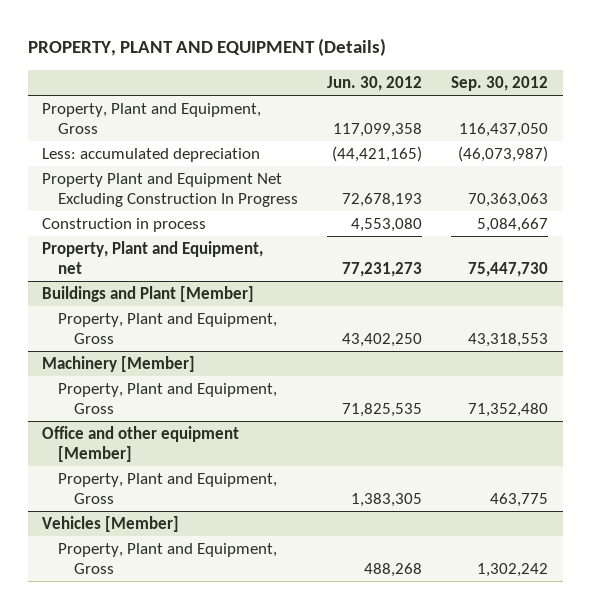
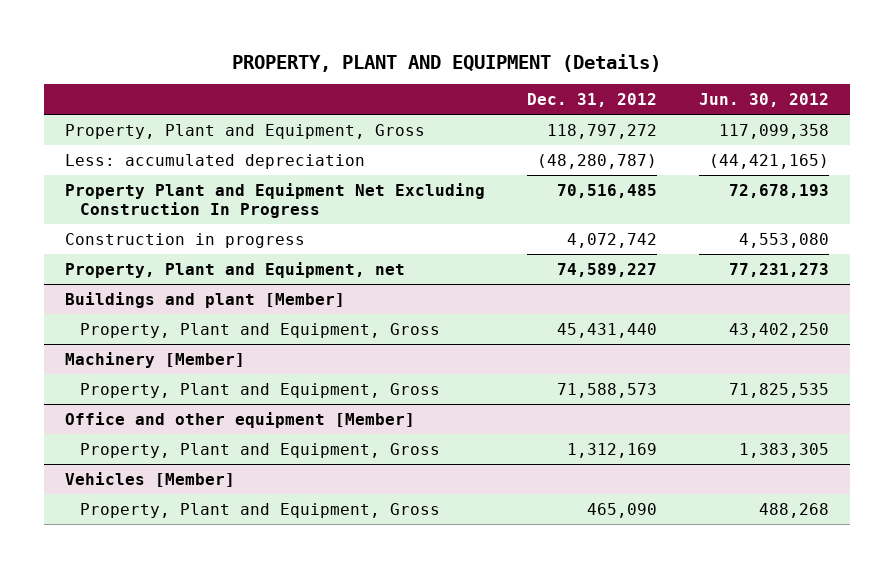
- | Jun. 30, 2012 | Sep. 30, 2012
+ | Dec. 31, 2012 | Jun. 30, 2012
- Construction in process | 4,553,080 | 5,084,667
+ Construction in progress | 4,072,742 | 4,553,080
- Buildings and Plant [Member]
+ Buildings and plant [Member]

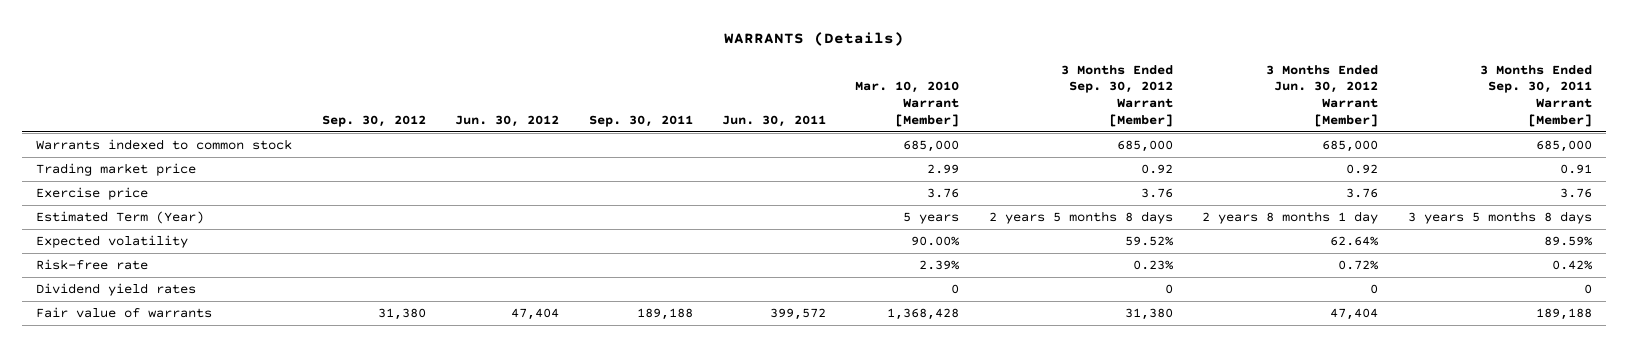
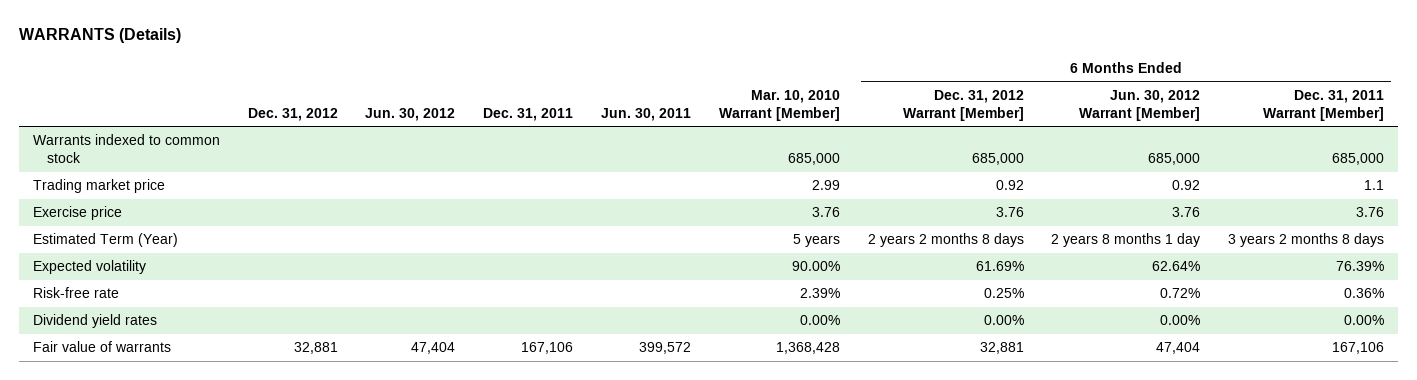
- | Sep. 30, 2012 | Jun. 30, 2012 | Sep. 30, 2011 | Jun. 30, 2011 | Mar. 10, 2010 Warrant [Member] | 3 Months Ended Sep. 30, 2012 Warrant [Member] | 3 Months Ended Jun. 30, 2012 Warrant [Member] | 3 Months Ended Sep. 30, 2011 Warrant [Member]
+ | Dec. 31, 2012 | Jun. 30, 2012 | Dec. 31, 2011 | Jun. 30, 2011 | Mar. 10, 2010 Warrant [Member] | 6 Months Ended Dec. 31, 2012 Warrant [Member] | 6 Months Ended Jun. 30, 2012 Warrant [Member] | 6 Months Ended Dec. 31, 2011 Warrant [Member]
- Dividend yield rates | | | | | 0 | 0 | 0 | 0
+ Dividend yield rates | | | | | 0.00% | 0.00% | 0.00% | 0.00%

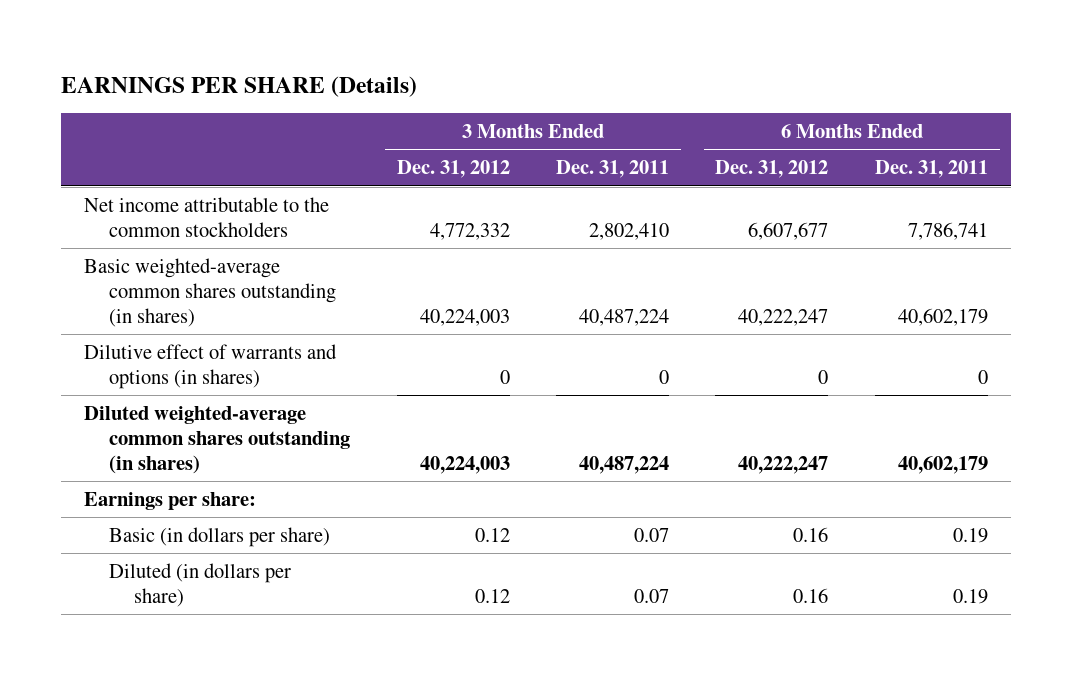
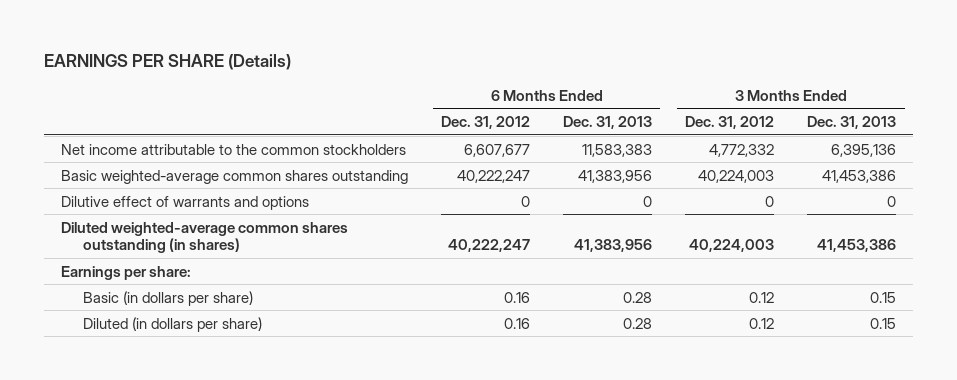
- | 3 Months Ended Dec. 31, 2012 | 3 Months Ended Dec. 31, 2011 | 6 Months Ended Dec. 31, 2012 | 6 Months Ended Dec. 31, 2011
+ | 6 Months Ended Dec. 31, 2012 | 6 Months Ended Dec. 31, 2013 | 3 Months Ended Dec. 31, 2012 | 3 Months Ended Dec. 31, 2013
- Basic weighted-average common shares outstanding (in shares) | 40,224,003 | 40,487,224 | 40,222,247 | 40,602,179
- Dilutive effect of warrants and options (in shares) | 0 | 0 | 0 | 0
+ Basic weighted-average common shares outstanding | 40,222,247 | 41,383,956 | 40,224,003 | 41,453,386
+ Dilutive effect of warrants and options | 0 | 0 | 0 | 0

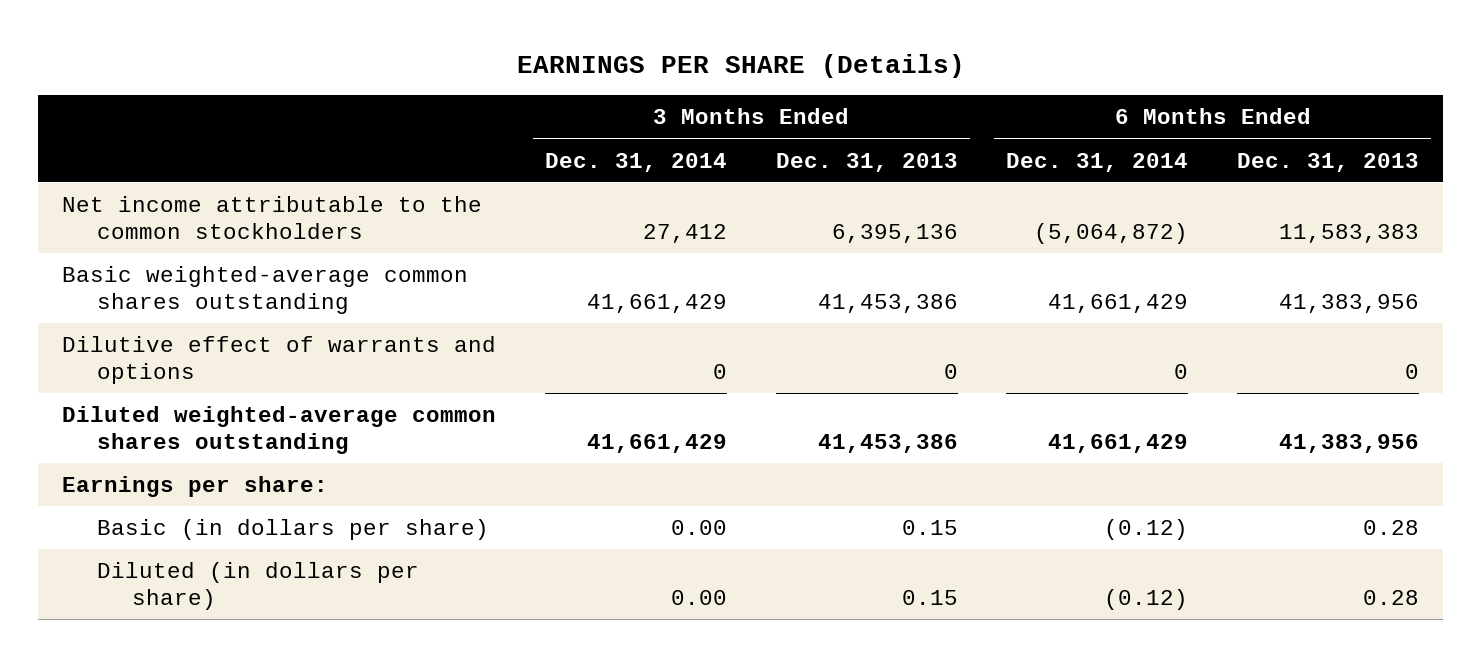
- | 6 Months Ended Dec. 31, 2012 | 6 Months Ended Dec. 31, 2013 | 3 Months Ended Dec. 31, 2012 | 3 Months Ended Dec. 31, 2013
+ | 3 Months Ended Dec. 31, 2014 | 3 Months Ended Dec. 31, 2013 | 6 Months Ended Dec. 31, 2014 | 6 Months Ended Dec. 31, 2013
- Diluted weighted-average common shares outstanding (in shares) | 40,222,247 | 41,383,956 | 40,224,003 | 41,453,386
+ Diluted weighted-average common shares outstanding | 41,661,429 | 41,453,386 | 41,661,429 | 41,383,956

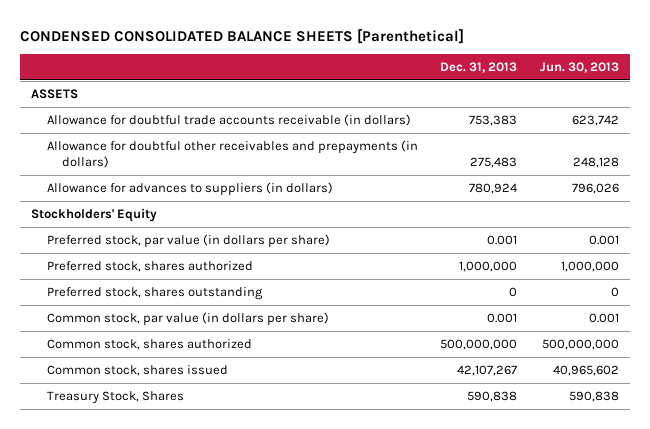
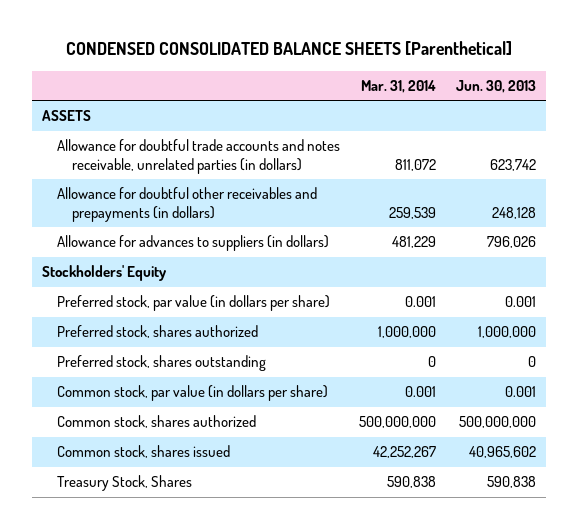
- | Dec. 31, 2013 | Jun. 30, 2013
+ | Mar. 31, 2014 | Jun. 30, 2013
- Allowance for doubtful trade accounts receivable (in dollars) | 753,383 | 623,742
+ Allowance for doubtful trade accounts and notes receivable, unrelated parties (in dollars) | 811,072 | 623,742

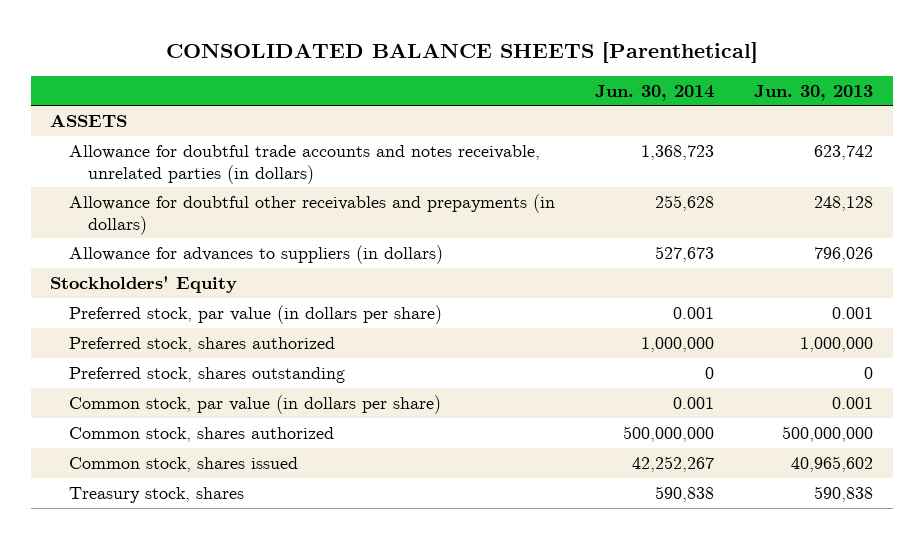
- CONDENSED CONSOLIDATED BALANCE SHEETS [Parenthetical]
+ CONSOLIDATED BALANCE SHEETS [Parenthetical]
- | Mar. 31, 2014 | Jun. 30, 2013
+ | Jun. 30, 2014 | Jun. 30, 2013
- Treasury Stock, Shares | 590,838 | 590,838
+ Treasury stock, shares | 590,838 | 590,838

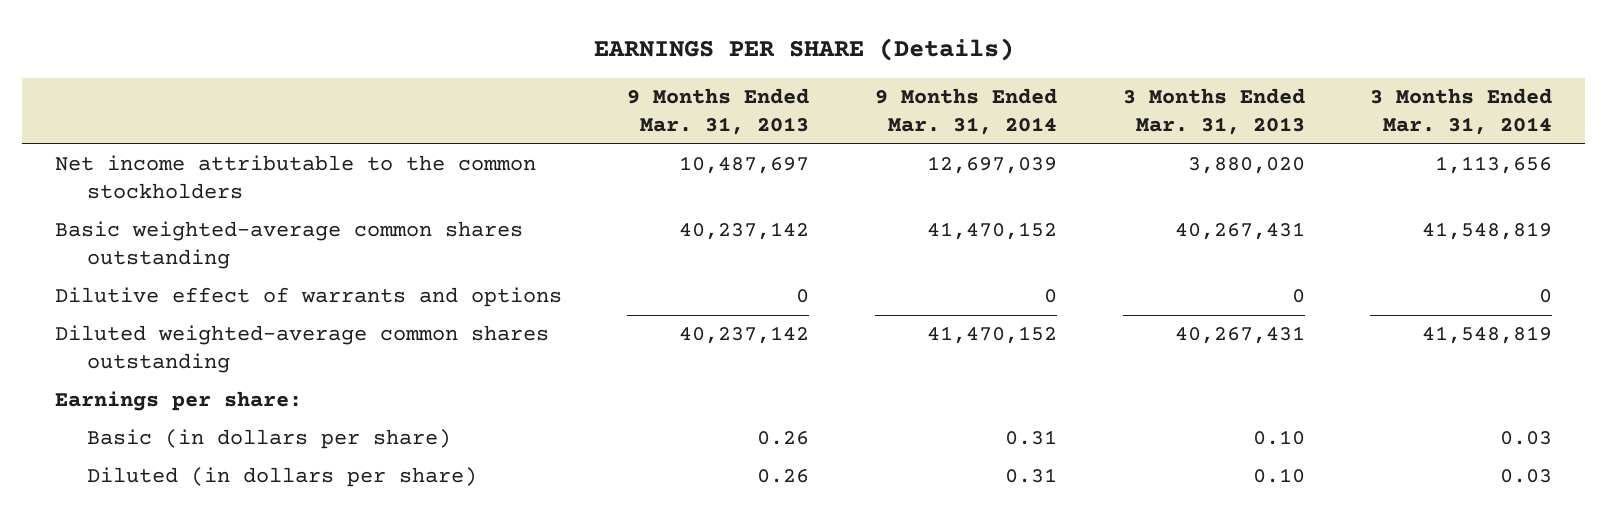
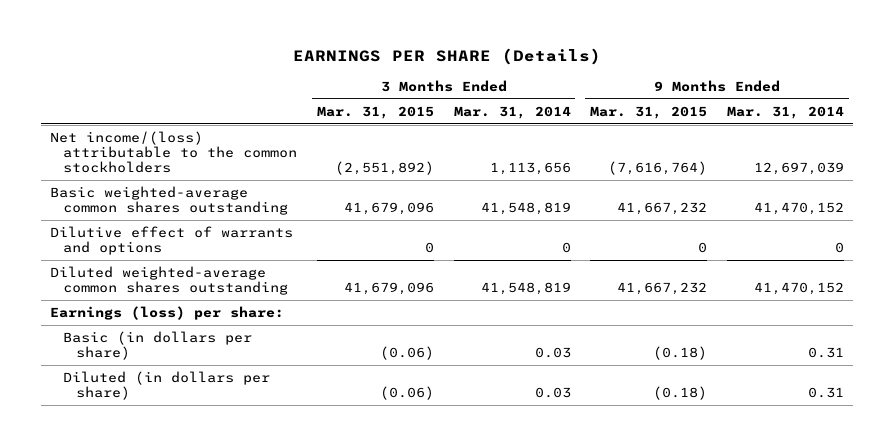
- | 9 Months Ended Mar. 31, 2013 | 9 Months Ended Mar. 31, 2014 | 3 Months Ended Mar. 31, 2013 | 3 Months Ended Mar. 31, 2014
+ | 3 Months Ended Mar. 31, 2015 | 3 Months Ended Mar. 31, 2014 | 9 Months Ended Mar. 31, 2015 | 9 Months Ended Mar. 31, 2014
- Net income attributable to the common stockholders | 10,487,697 | 12,697,039 | 3,880,020 | 1,113,656
+ Net income/(loss) attributable to the common stockholders | (2,551,892) | 1,113,656 | (7,616,764) | 12,697,039
- Earnings per share:
+ Earnings (loss) per share:

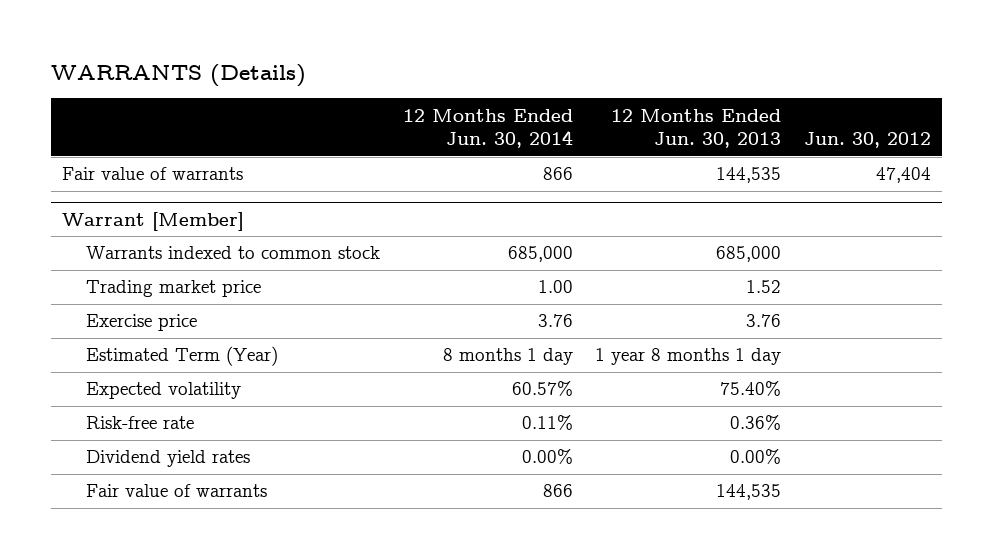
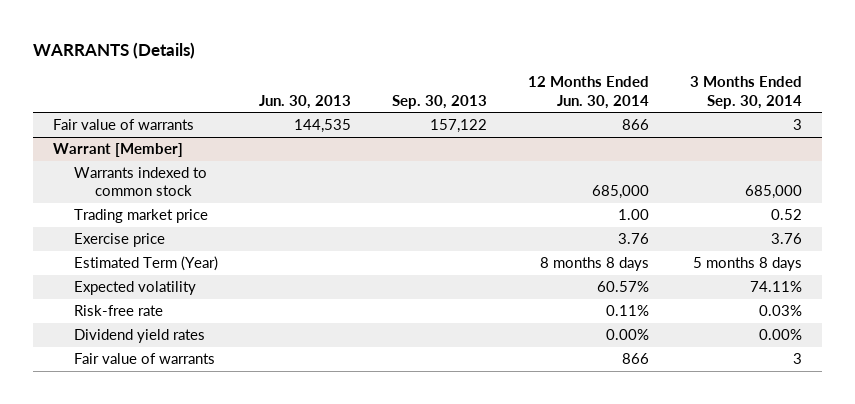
- | 12 Months Ended Jun. 30, 2014 | 12 Months Ended Jun. 30, 2013 | Jun. 30, 2012
+ | Jun. 30, 2013 | Sep. 30, 2013 | 12 Months Ended Jun. 30, 2014 | 3 Months Ended Sep. 30, 2014
@ Warrant [Member]
- Estimated Term (Year) | 8 months 1 day | 1 year 8 months 1 day |
+ Estimated Term (Year) | | | 8 months 8 days | 5 months 8 days

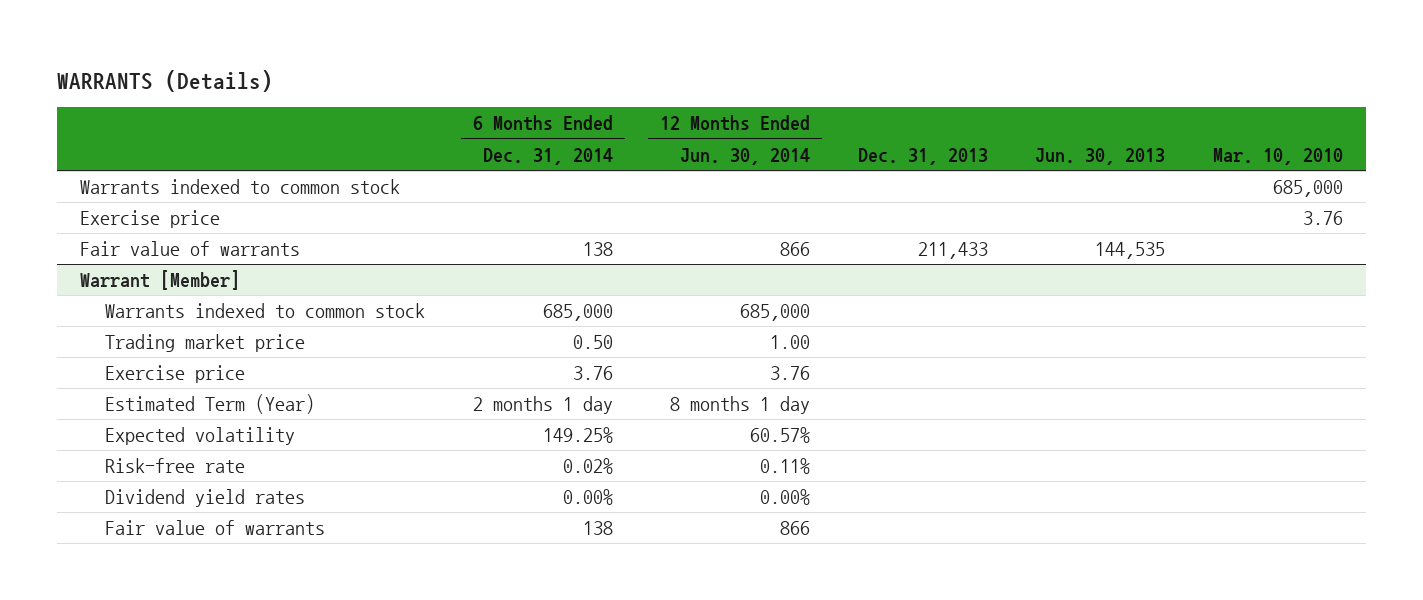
- | Jun. 30, 2013 | Sep. 30, 2013 | 12 Months Ended Jun. 30, 2014 | 3 Months Ended Sep. 30, 2014
+ | 6 Months Ended Dec. 31, 2014 | 12 Months Ended Jun. 30, 2014 | Dec. 31, 2013 | Jun. 30, 2013 | Mar. 10, 2010
+ Warrants indexed to common stock | | | | | 685,000
+ Exercise price | | | | | 3.76
@ Warrant [Member]
- Estimated Term (Year) | | | 8 months 8 days | 5 months 8 days
+ Estimated Term (Year) | 2 months 1 day | 8 months 1 day | | |

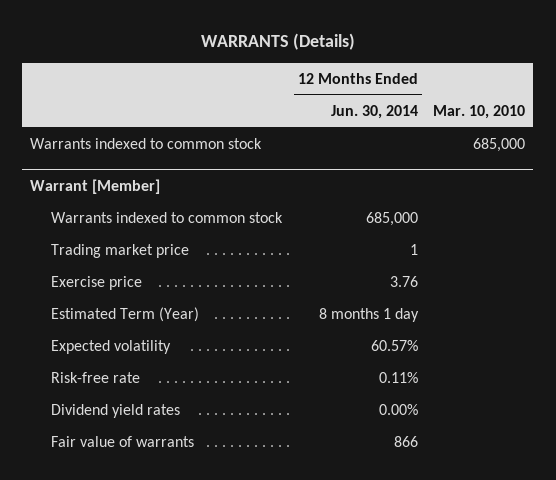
- | 6 Months Ended Dec. 31, 2014 | 12 Months Ended Jun. 30, 2014 | Dec. 31, 2013 | Jun. 30, 2013 | Mar. 10, 2010
+ | 12 Months Ended Jun. 30, 2014 | Mar. 10, 2010
- Exercise price | | | | | 3.76
- Fair value of warrants | 138 | 866 | 211,433 | 144,535 |
@ Warrant [Member]
- Trading market price | 0.50 | 1.00 | | |
+ Trading market price | 1 |

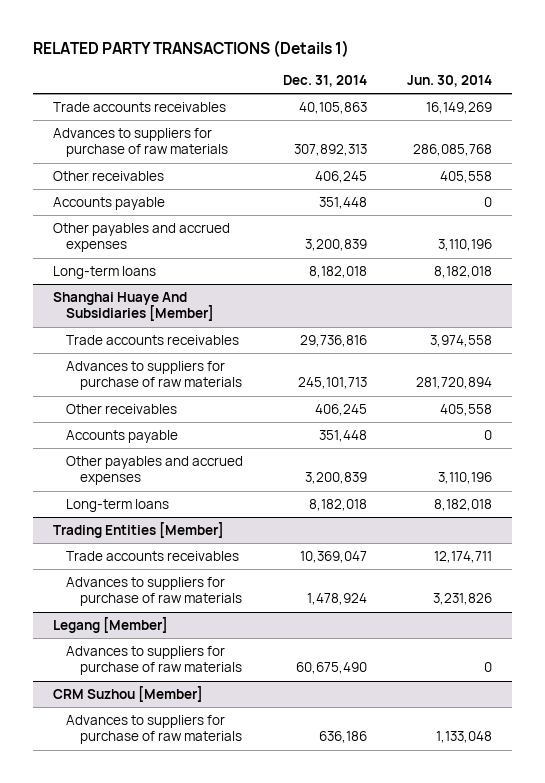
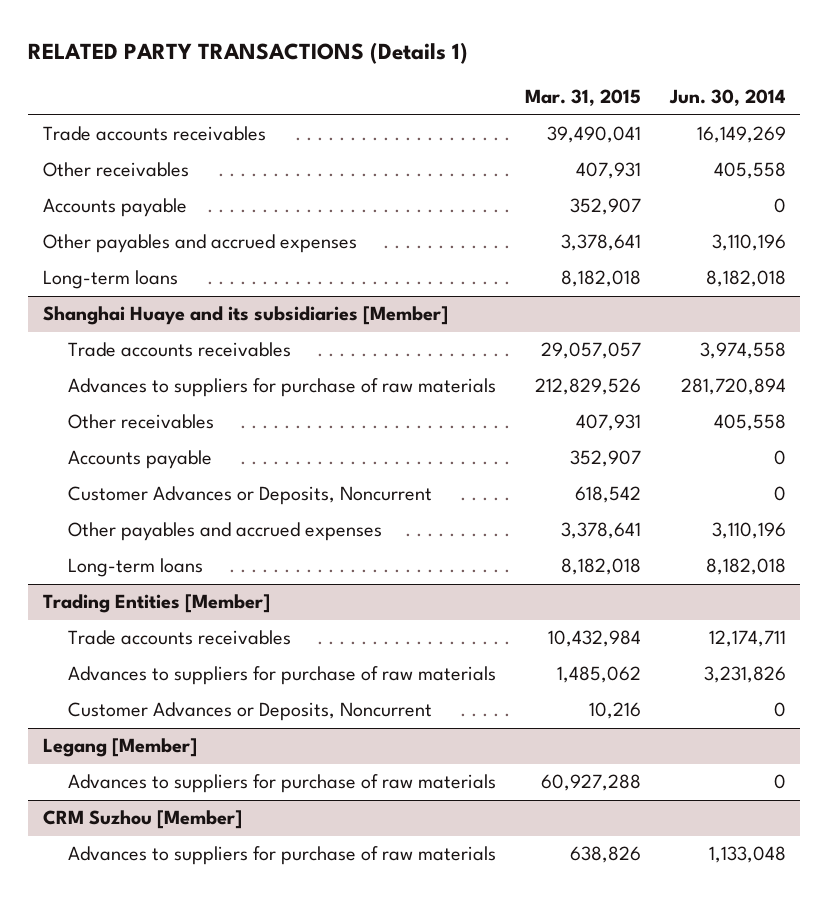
- | Dec. 31, 2014 | Jun. 30, 2014
+ | Mar. 31, 2015 | Jun. 30, 2014
- Advances to suppliers for purchase of raw materials | 307,892,313 | 286,085,768
- Shanghai Huaye And Subsidiaries [Member]
+ Shanghai Huaye and its subsidiaries [Member]
+ Customer Advances or Deposits, Noncurrent | 618,542 | 0
@ Trading Entities [Member]
+ Customer Advances or Deposits, Noncurrent | 10,216 | 0

